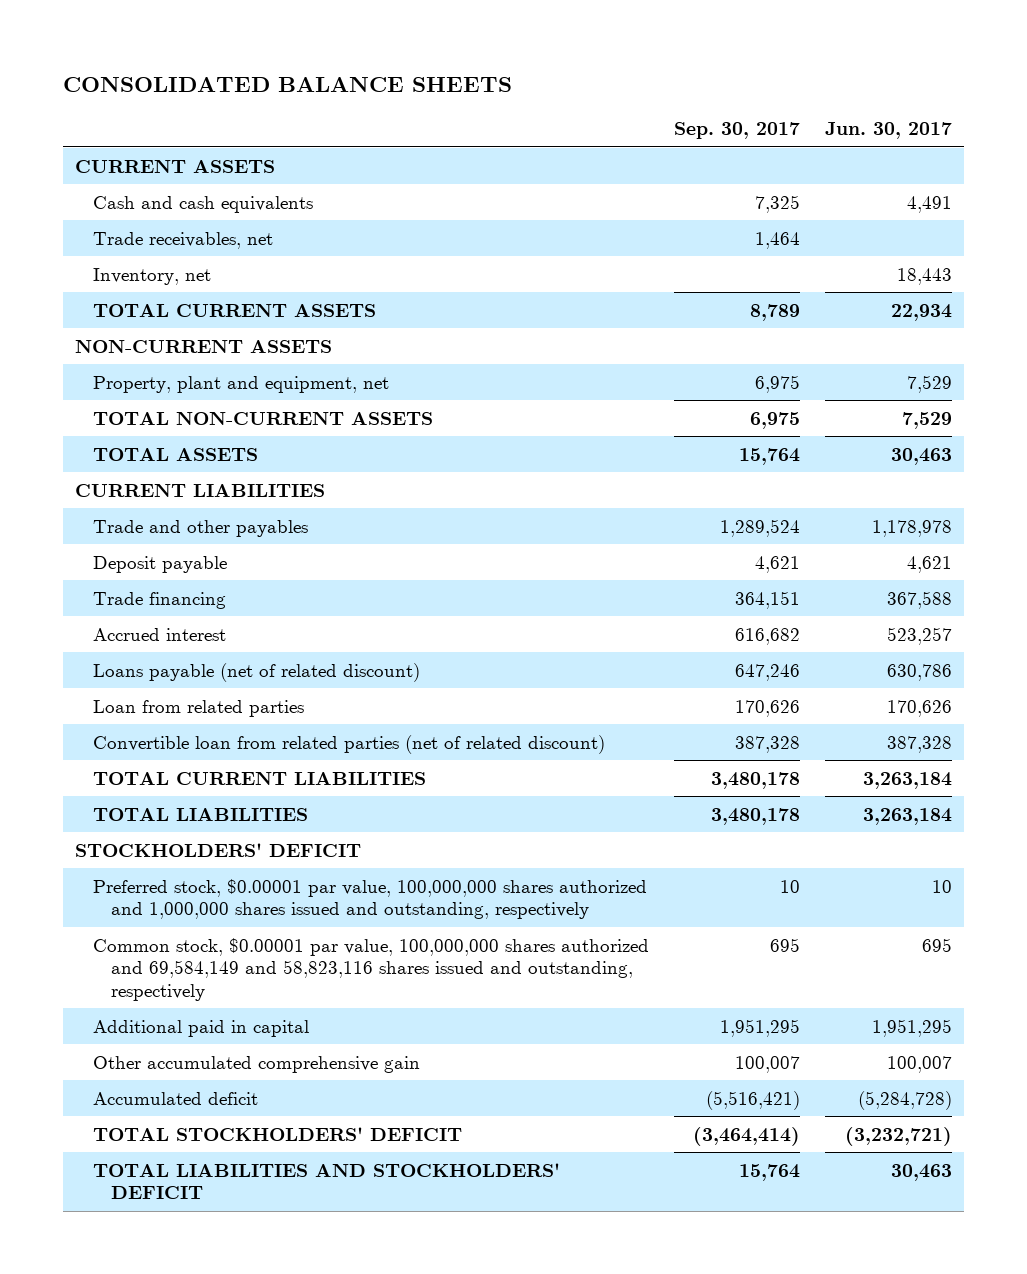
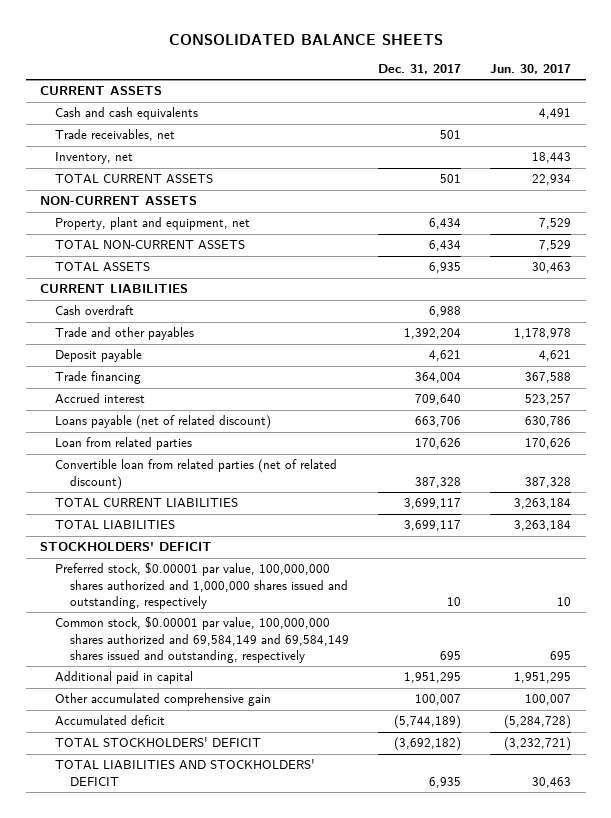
- | Sep. 30, 2017 | Jun. 30, 2017
+ | Dec. 31, 2017 | Jun. 30, 2017
+ Cash overdraft | 6,988 |
- Common stock, $0.00001 par value, 100,000,000 shares authorized and 69,584,149 and 58,823,116 shares issued and outstanding, respectively | 695 | 695
+ Common stock, $0.00001 par value, 100,000,000 shares authorized and 69,584,149 and 69,584,149 shares issued and outstanding, respectively | 695 | 695

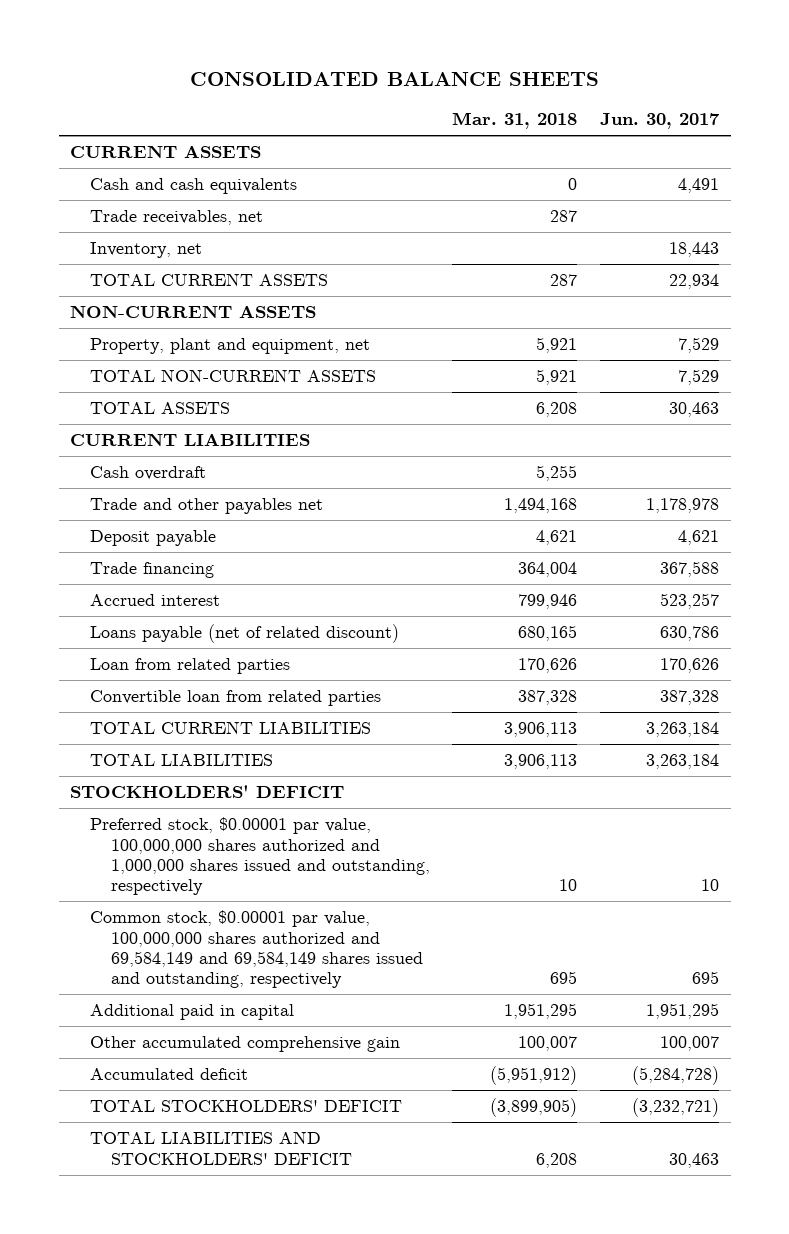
- | Dec. 31, 2017 | Jun. 30, 2017
+ | Mar. 31, 2018 | Jun. 30, 2017
- Trade and other payables | 1,392,204 | 1,178,978
+ Trade and other payables net | 1,494,168 | 1,178,978
- Convertible loan from related parties (net of related discount) | 387,328 | 387,328
+ Convertible loan from related parties | 387,328 | 387,328

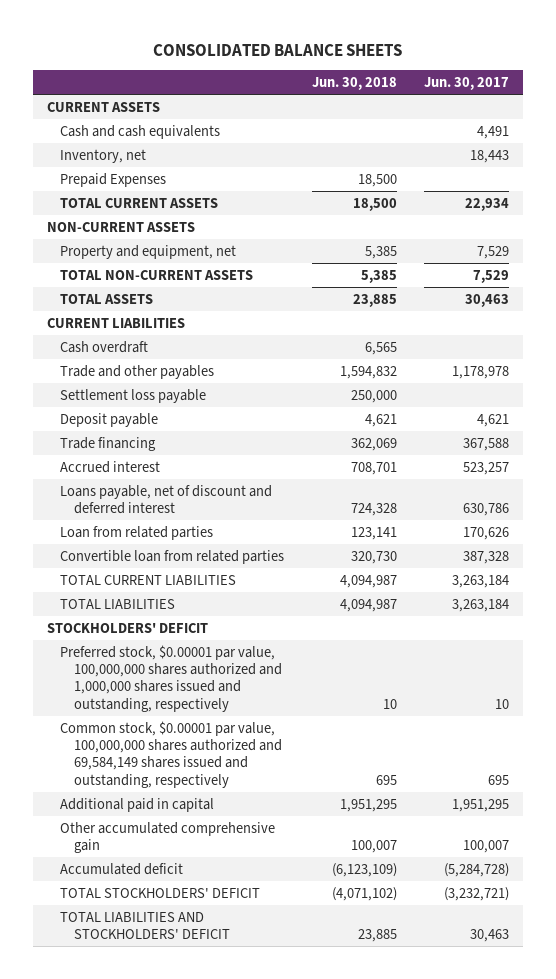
- | Mar. 31, 2018 | Jun. 30, 2017
+ | Jun. 30, 2018 | Jun. 30, 2017
- Trade receivables, net | 287 |
+ Prepaid Expenses | 18,500 |
- Property, plant and equipment, net | 5,921 | 7,529
+ Property and equipment, net | 5,385 | 7,529
- Trade and other payables net | 1,494,168 | 1,178,978
+ Trade and other payables | 1,594,832 | 1,178,978
+ Settlement loss payable | 250,000 |
- Loans payable (net of related discount) | 680,165 | 630,786
+ Loans payable, net of discount and deferred interest | 724,328 | 630,786
- Common stock, $0.00001 par value, 100,000,000 shares authorized and 69,584,149 and 69,584,149 shares issued and outstanding, respectively | 695 | 695
+ Common stock, $0.00001 par value, 100,000,000 shares authorized and 69,584,149 shares issued and outstanding, respectively | 695 | 695

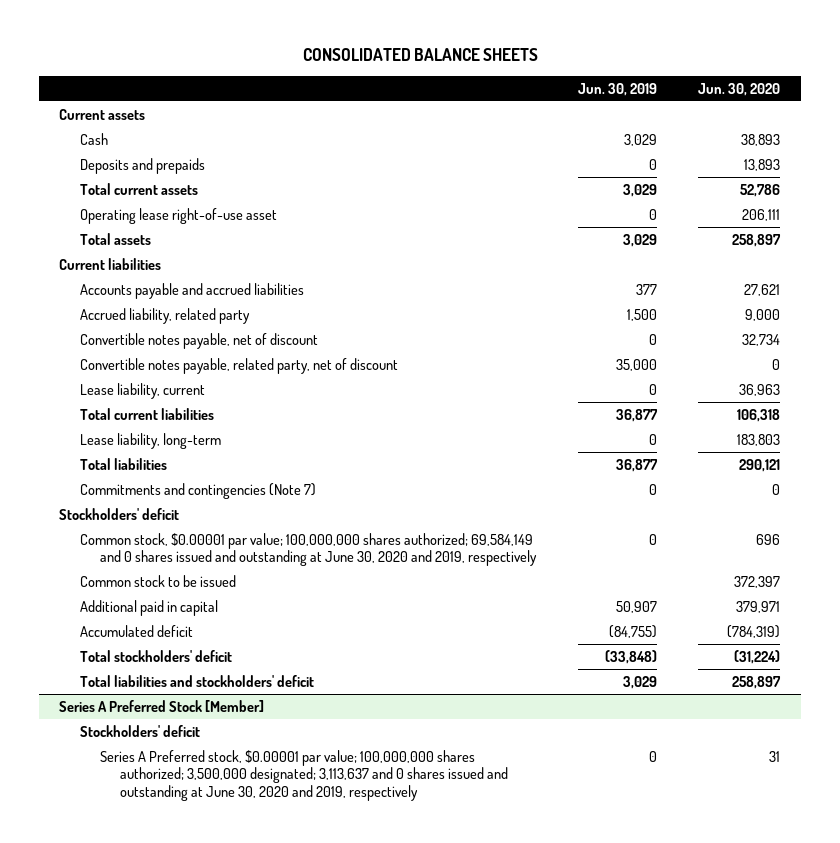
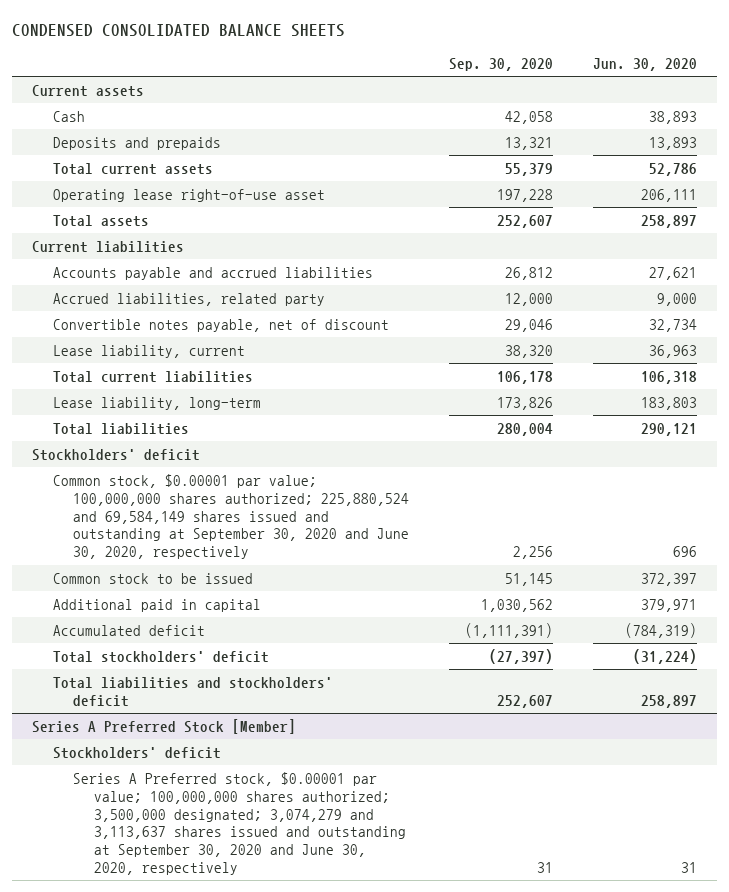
- CONSOLIDATED BALANCE SHEETS
+ CONDENSED CONSOLIDATED BALANCE SHEETS
- | Jun. 30, 2019 | Jun. 30, 2020
+ | Sep. 30, 2020 | Jun. 30, 2020
- Accrued liability, related party | 1,500 | 9,000
+ Accrued liabilities, related party | 12,000 | 9,000
- Convertible notes payable, related party, net of discount | 35,000 | 0
- Commitments and contingencies (Note 7) | 0 | 0
- Common stock, $0.00001 par value; 100,000,000 shares authorized; 69,584,149 and 0 shares issued and outstanding at June 30, 2020 and 2019, respectively | 0 | 696
+ Common stock, $0.00001 par value; 100,000,000 shares authorized; 225,880,524 and 69,584,149 shares issued and outstanding at September 30, 2020 and June 30, 2020, respectively | 2,256 | 696
@ Series A Preferred Stock [Member]
- Series A Preferred stock, $0.00001 par value; 100,000,000 shares authorized; 3,500,000 designated; 3,113,637 and 0 shares issued and outstanding at June 30, 2020 and 2019, respectively | 0 | 31
+ Series A Preferred stock, $0.00001 par value; 100,000,000 shares authorized; 3,500,000 designated; 3,074,279 and 3,113,637 shares issued and outstanding at September 30, 2020 and June 30, 2020, respectively | 31 | 31

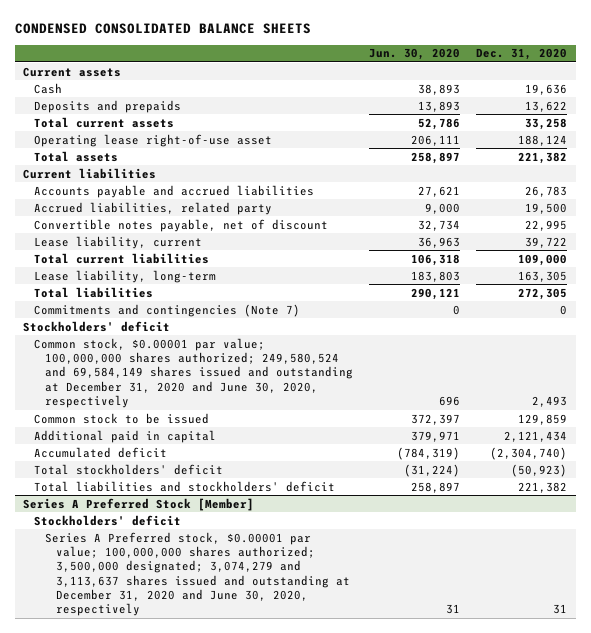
- | Sep. 30, 2020 | Jun. 30, 2020
+ | Jun. 30, 2020 | Dec. 31, 2020
+ Commitments and contingencies (Note 7) | 0 | 0
- Common stock, $0.00001 par value; 100,000,000 shares authorized; 225,880,524 and 69,584,149 shares issued and outstanding at September 30, 2020 and June 30, 2020, respectively | 2,256 | 696
+ Common stock, $0.00001 par value; 100,000,000 shares authorized; 249,580,524 and 69,584,149 shares issued and outstanding at December 31, 2020 and June 30, 2020, respectively | 696 | 2,493
@ Series A Preferred Stock [Member]
- Series A Preferred stock, $0.00001 par value; 100,000,000 shares authorized; 3,500,000 designated; 3,074,279 and 3,113,637 shares issued and outstanding at September 30, 2020 and June 30, 2020, respectively | 31 | 31
+ Series A Preferred stock, $0.00001 par value; 100,000,000 shares authorized; 3,500,000 designated; 3,074,279 and 3,113,637 shares issued and outstanding at December 31, 2020 and June 30, 2020, respectively | 31 | 31

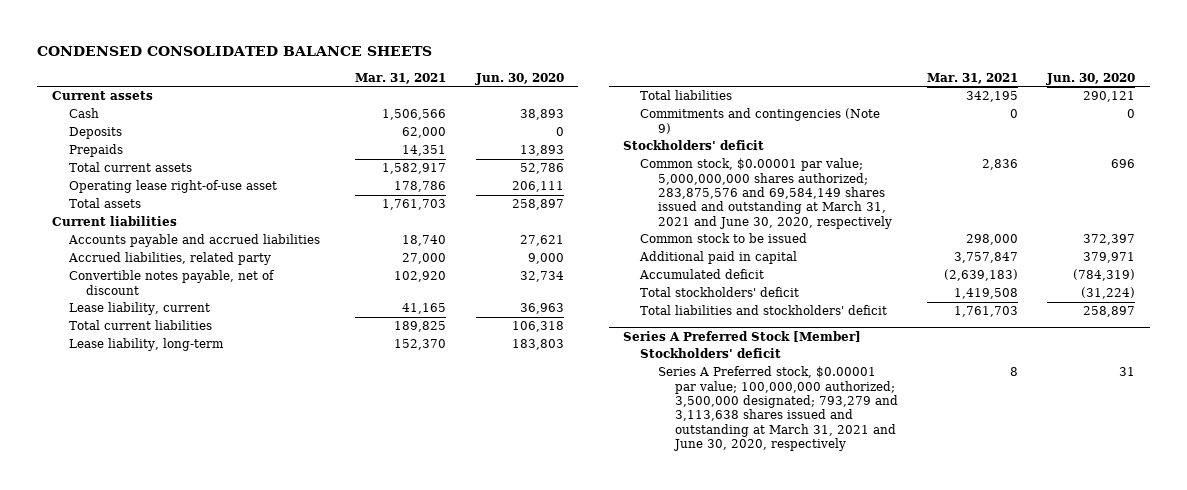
- | Jun. 30, 2020 | Dec. 31, 2020
+ | Mar. 31, 2021 | Jun. 30, 2020
- Deposits and prepaids | 13,893 | 13,622
+ Deposits | 62,000 | 0
+ Prepaids | 14,351 | 13,893
- Commitments and contingencies (Note 7) | 0 | 0
+ Commitments and contingencies (Note 9) | 0 | 0
- Common stock, $0.00001 par value; 100,000,000 shares authorized; 249,580,524 and 69,584,149 shares issued and outstanding at December 31, 2020 and June 30, 2020, respectively | 696 | 2,493
+ Common stock, $0.00001 par value; 5,000,000,000 shares authorized; 283,875,576 and 69,584,149 shares issued and outstanding at March 31, 2021 and June 30, 2020, respectively | 2,836 | 696
@ Series A Preferred Stock [Member]
- Series A Preferred stock, $0.00001 par value; 100,000,000 shares authorized; 3,500,000 designated; 3,074,279 and 3,113,637 shares issued and outstanding at December 31, 2020 and June 30, 2020, respectively | 31 | 31
+ Series A Preferred stock, $0.00001 par value; 100,000,000 authorized; 3,500,000 designated; 793,279 and 3,113,638 shares issued and outstanding at March 31, 2021 and June 30, 2020, respectively | 8 | 31

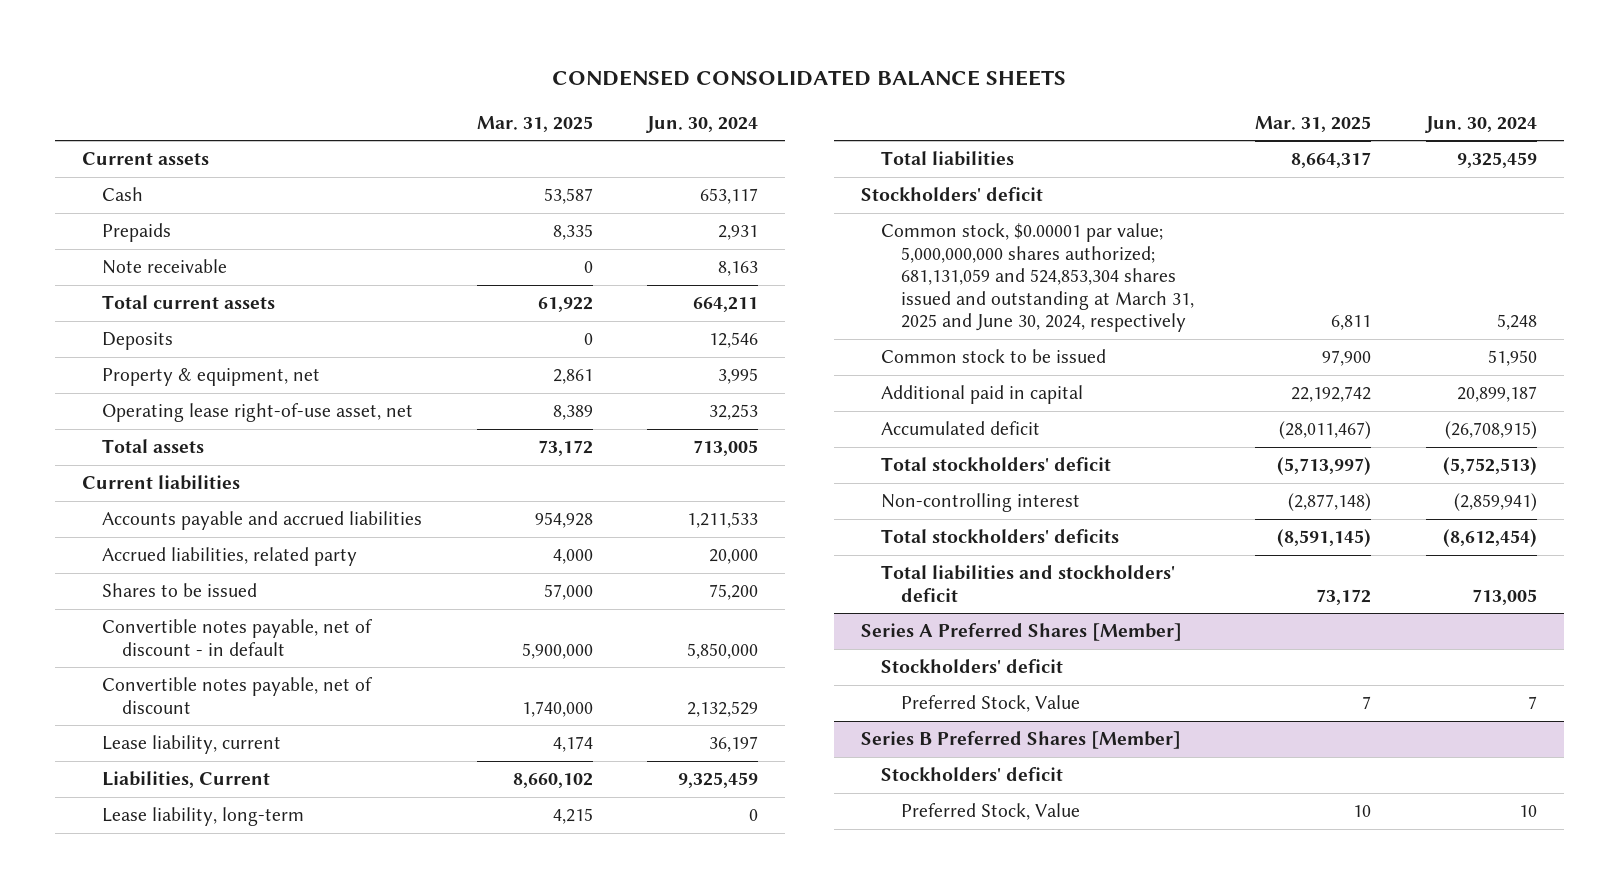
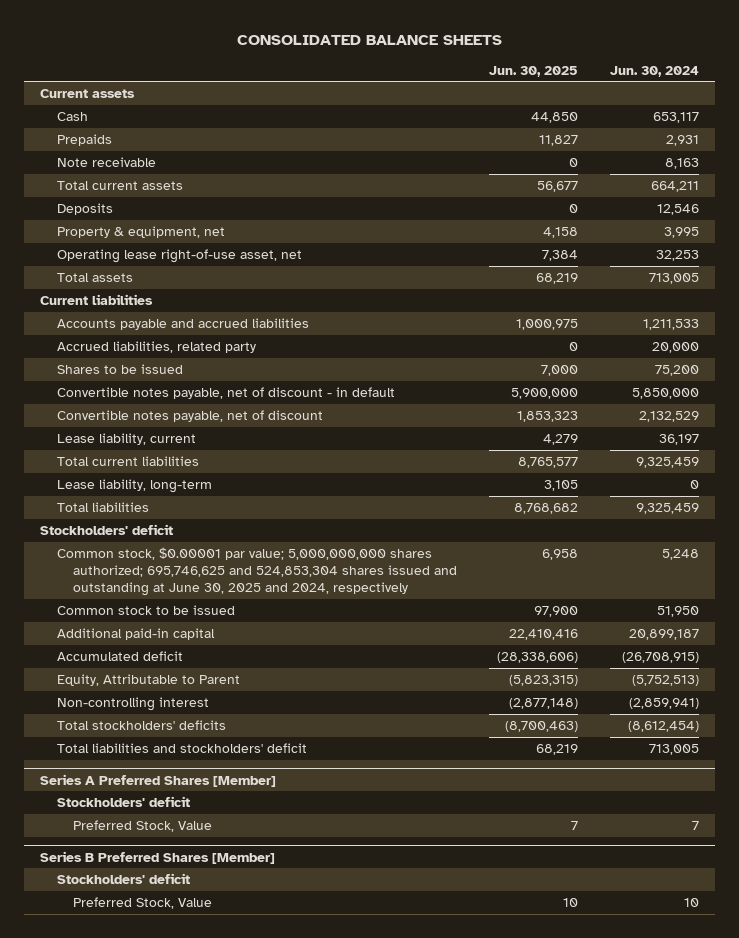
- CONDENSED CONSOLIDATED BALANCE SHEETS
+ CONSOLIDATED BALANCE SHEETS
- | Mar. 31, 2025 | Jun. 30, 2024
+ | Jun. 30, 2025 | Jun. 30, 2024
- Liabilities, Current | 8,660,102 | 9,325,459
+ Total current liabilities | 8,765,577 | 9,325,459
- Common stock, $0.00001 par value; 5,000,000,000 shares authorized; 681,131,059 and 524,853,304 shares issued and outstanding at March 31, 2025 and June 30, 2024, respectively | 6,811 | 5,248
+ Common stock, $0.00001 par value; 5,000,000,000 shares authorized; 695,746,625 and 524,853,304 shares issued and outstanding at June 30, 2025 and 2024, respectively | 6,958 | 5,248
- Additional paid in capital | 22,192,742 | 20,899,187
+ Additional paid-in capital | 22,410,416 | 20,899,187
- Total stockholders' deficit | (5,713,997) | (5,752,513)
+ Equity, Attributable to Parent | (5,823,315) | (5,752,513)

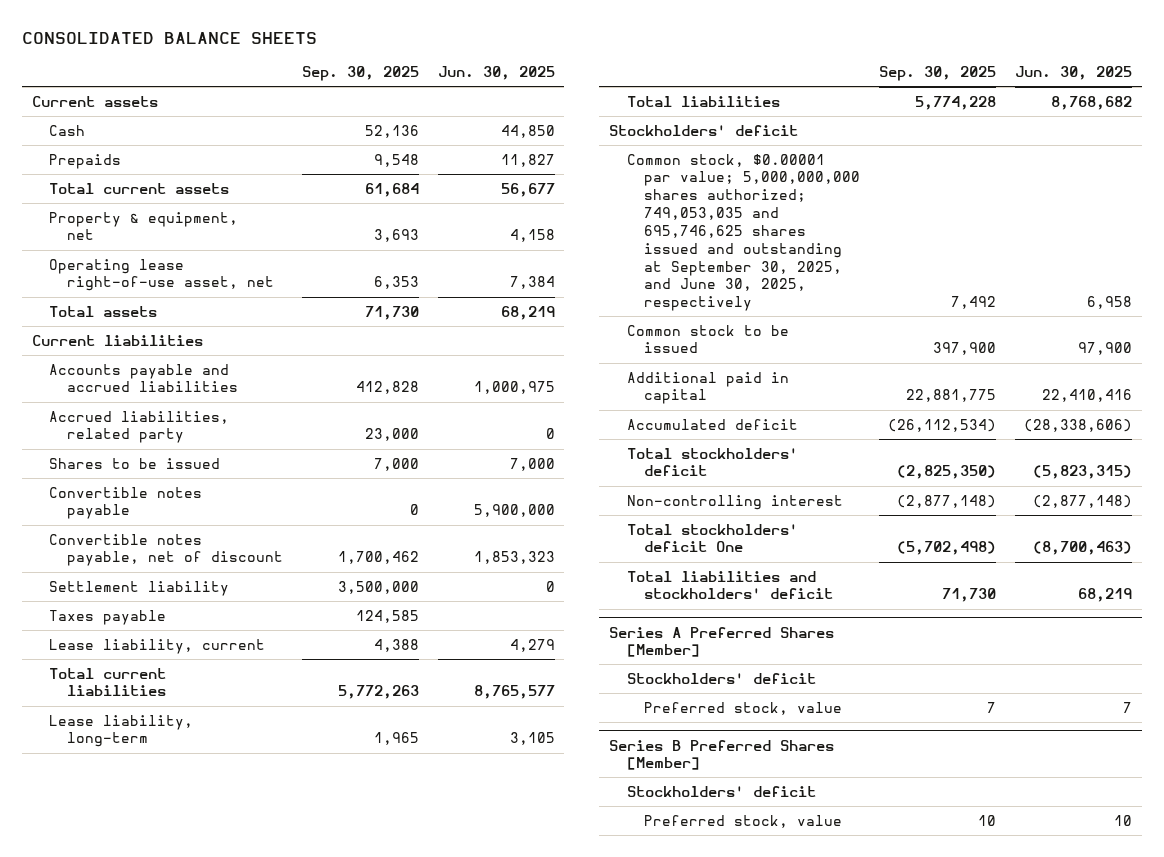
- | Jun. 30, 2025 | Jun. 30, 2024
+ | Sep. 30, 2025 | Jun. 30, 2025
- Note receivable | 0 | 8,163
- Deposits | 0 | 12,546
- Convertible notes payable, net of discount - in default | 5,900,000 | 5,850,000
+ Convertible notes payable | 0 | 5,900,000
+ Settlement liability | 3,500,000 | 0
+ Taxes payable | 124,585 |
- Common stock, $0.00001 par value; 5,000,000,000 shares authorized; 695,746,625 and 524,853,304 shares issued and outstanding at June 30, 2025 and 2024, respectively | 6,958 | 5,248
+ Common stock, $0.00001 par value; 5,000,000,000 shares authorized; 749,053,035 and 695,746,625 shares issued and outstanding at September 30, 2025, and June 30, 2025, respectively | 7,492 | 6,958
- Additional paid-in capital | 22,410,416 | 20,899,187
+ Additional paid in capital | 22,881,775 | 22,410,416
- Equity, Attributable to Parent | (5,823,315) | (5,752,513)
+ Total stockholders' deficit | (2,825,350) | (5,823,315)
- Total stockholders' deficits | (8,700,463) | (8,612,454)
+ Total stockholders' deficit One | (5,702,498) | (8,700,463)
@ Series A Preferred Shares [Member]
- Preferred Stock, Value | 7 | 7
+ Preferred stock, value | 7 | 7
@ Series B Preferred Shares [Member]
- Preferred Stock, Value | 10 | 10
+ Preferred stock, value | 10 | 10

